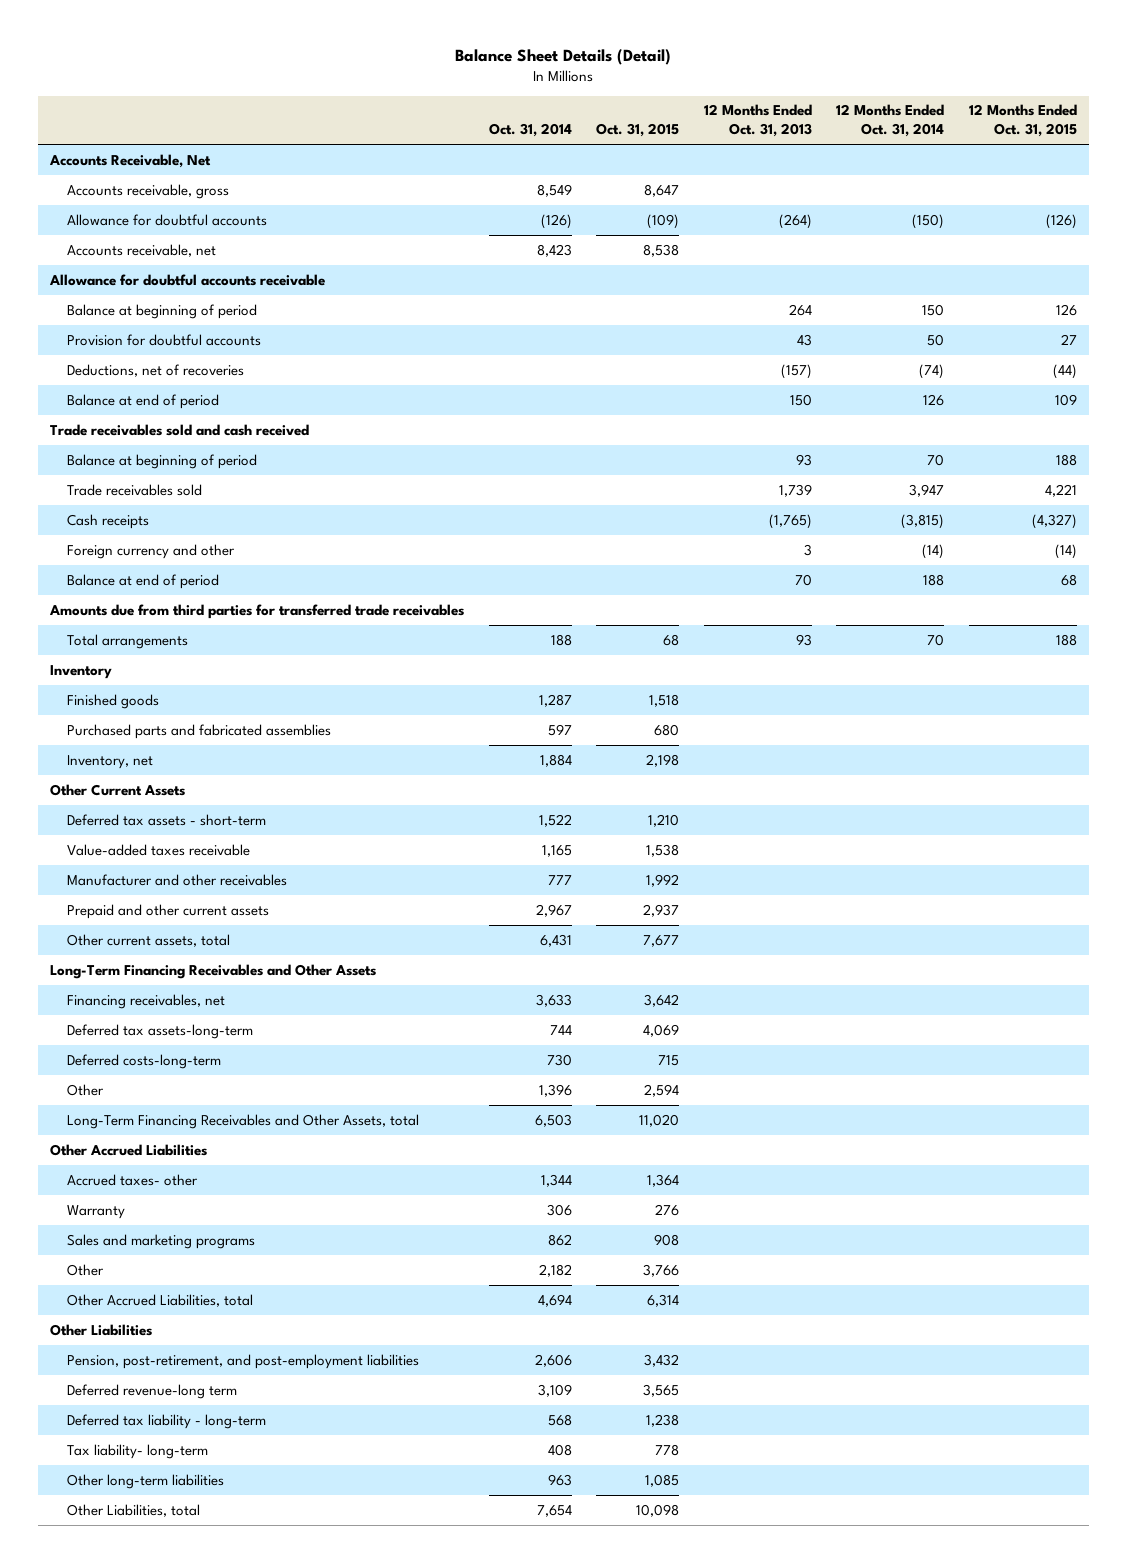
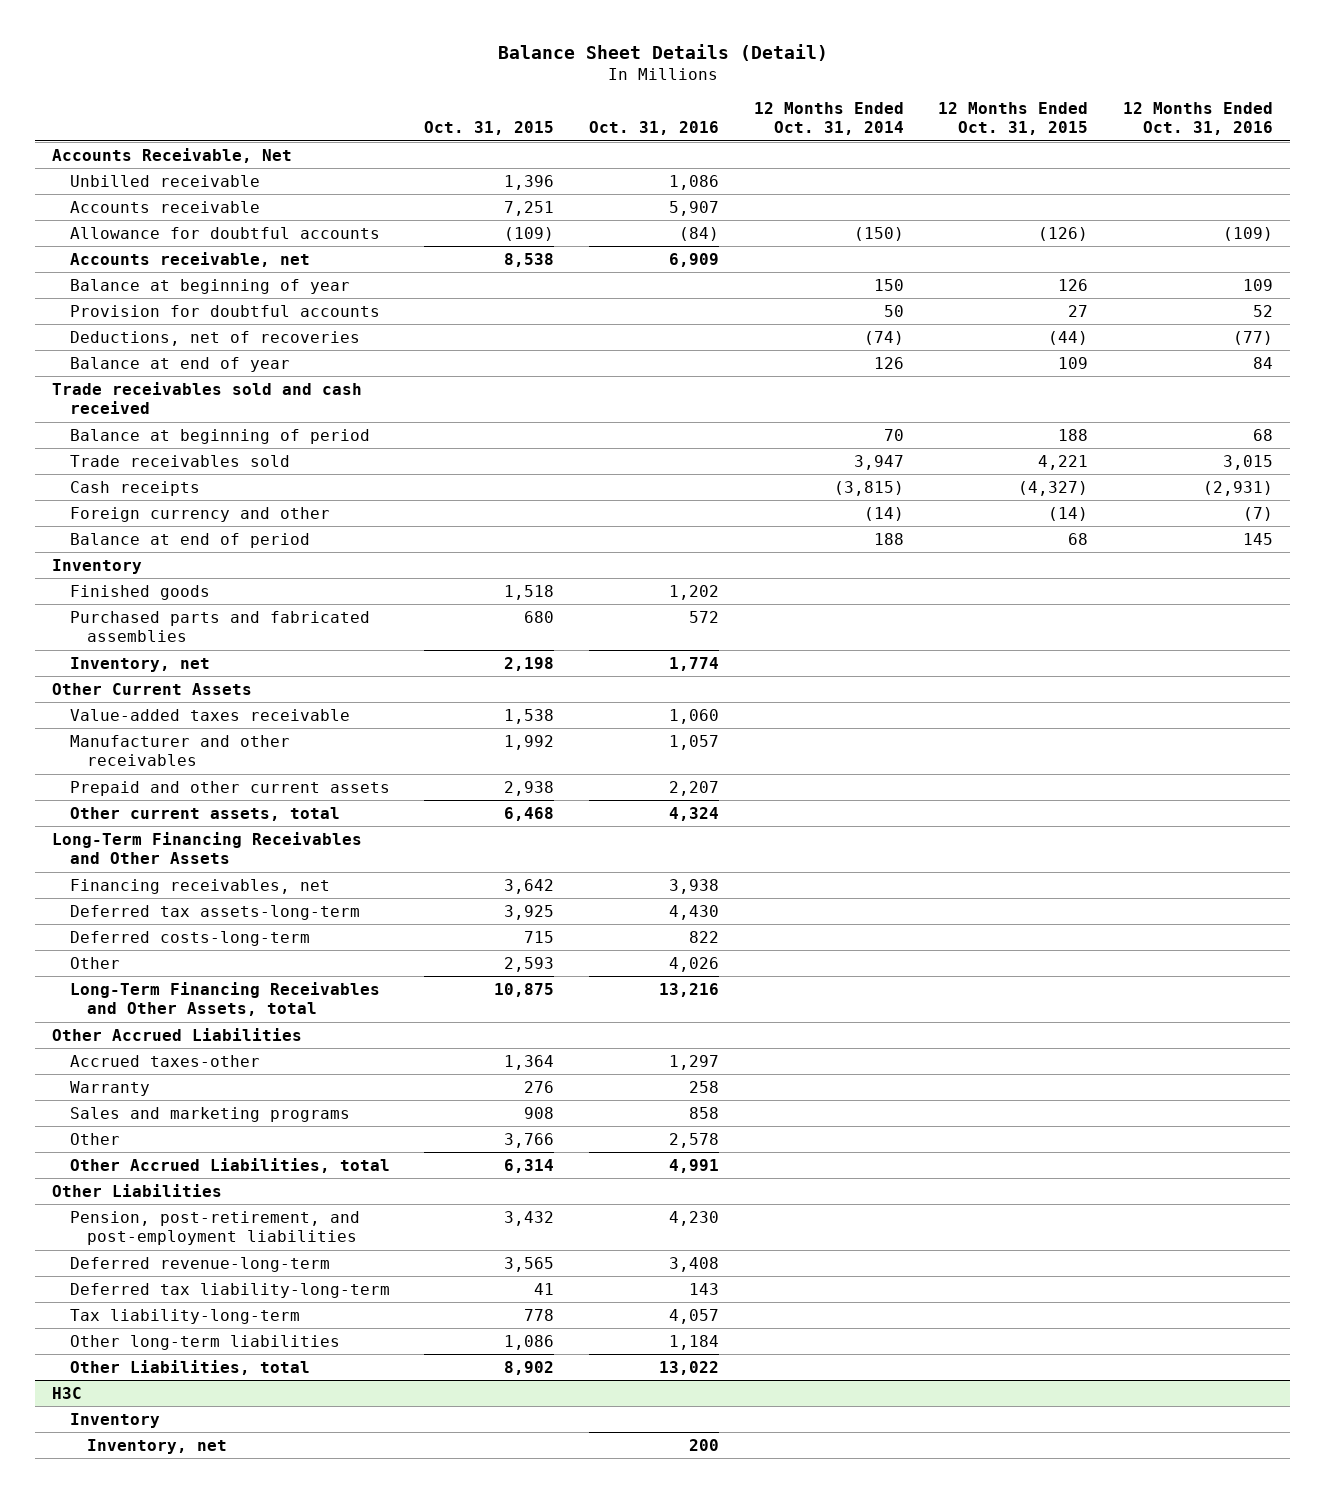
- | Oct. 31, 2014 | Oct. 31, 2015 | 12 Months Ended Oct. 31, 2013 | 12 Months Ended Oct. 31, 2014 | 12 Months Ended Oct. 31, 2015
+ | Oct. 31, 2015 | Oct. 31, 2016 | 12 Months Ended Oct. 31, 2014 | 12 Months Ended Oct. 31, 2015 | 12 Months Ended Oct. 31, 2016
- Accounts receivable, gross | 8,549 | 8,647 | | |
+ Unbilled receivable | 1,396 | 1,086 | | |
+ Accounts receivable | 7,251 | 5,907 | | |
- Allowance for doubtful accounts receivable
- Balance at beginning of period | | | 264 | 150 | 126
+ Balance at beginning of year | | | 150 | 126 | 109
- Balance at end of period | | | 150 | 126 | 109
+ Balance at end of year | | | 126 | 109 | 84
- Amounts due from third parties for transferred trade receivables
- Total arrangements | 188 | 68 | 93 | 70 | 188
- Deferred tax assets - short-term | 1,522 | 1,210 | | |
- Prepaid and other current assets | 2,967 | 2,937 | | |
- Other current assets, total | 6,431 | 7,677 | | |
+ Prepaid and other current assets | 2,938 | 2,207 | | |
+ Other current assets, total | 6,468 | 4,324 | | |
- Deferred tax assets-long-term | 744 | 4,069 | | |
+ Deferred tax assets-long-term | 3,925 | 4,430 | | |
- Other | 1,396 | 2,594 | | |
- Long-Term Financing Receivables and Other Assets, total | 6,503 | 11,020 | | |
+ Other | 2,593 | 4,026 | | |
+ Long-Term Financing Receivables and Other Assets, total | 10,875 | 13,216 | | |
- Accrued taxes- other | 1,344 | 1,364 | | |
+ Accrued taxes-other | 1,364 | 1,297 | | |
- Deferred revenue-long term | 3,109 | 3,565 | | |
- Deferred tax liability - long-term | 568 | 1,238 | | |
- Tax liability- long-term | 408 | 778 | | |
- Other long-term liabilities | 963 | 1,085 | | |
- Other Liabilities, total | 7,654 | 10,098 | | |
+ Deferred revenue-long-term | 3,565 | 3,408 | | |
+ Deferred tax liability-long-term | 41 | 143 | | |
+ Tax liability-long-term | 778 | 4,057 | | |
+ Other long-term liabilities | 1,086 | 1,184 | | |
+ Other Liabilities, total | 8,902 | 13,022 | | |
+ H3C
+ Inventory
+ Inventory, net | | 200 | | |

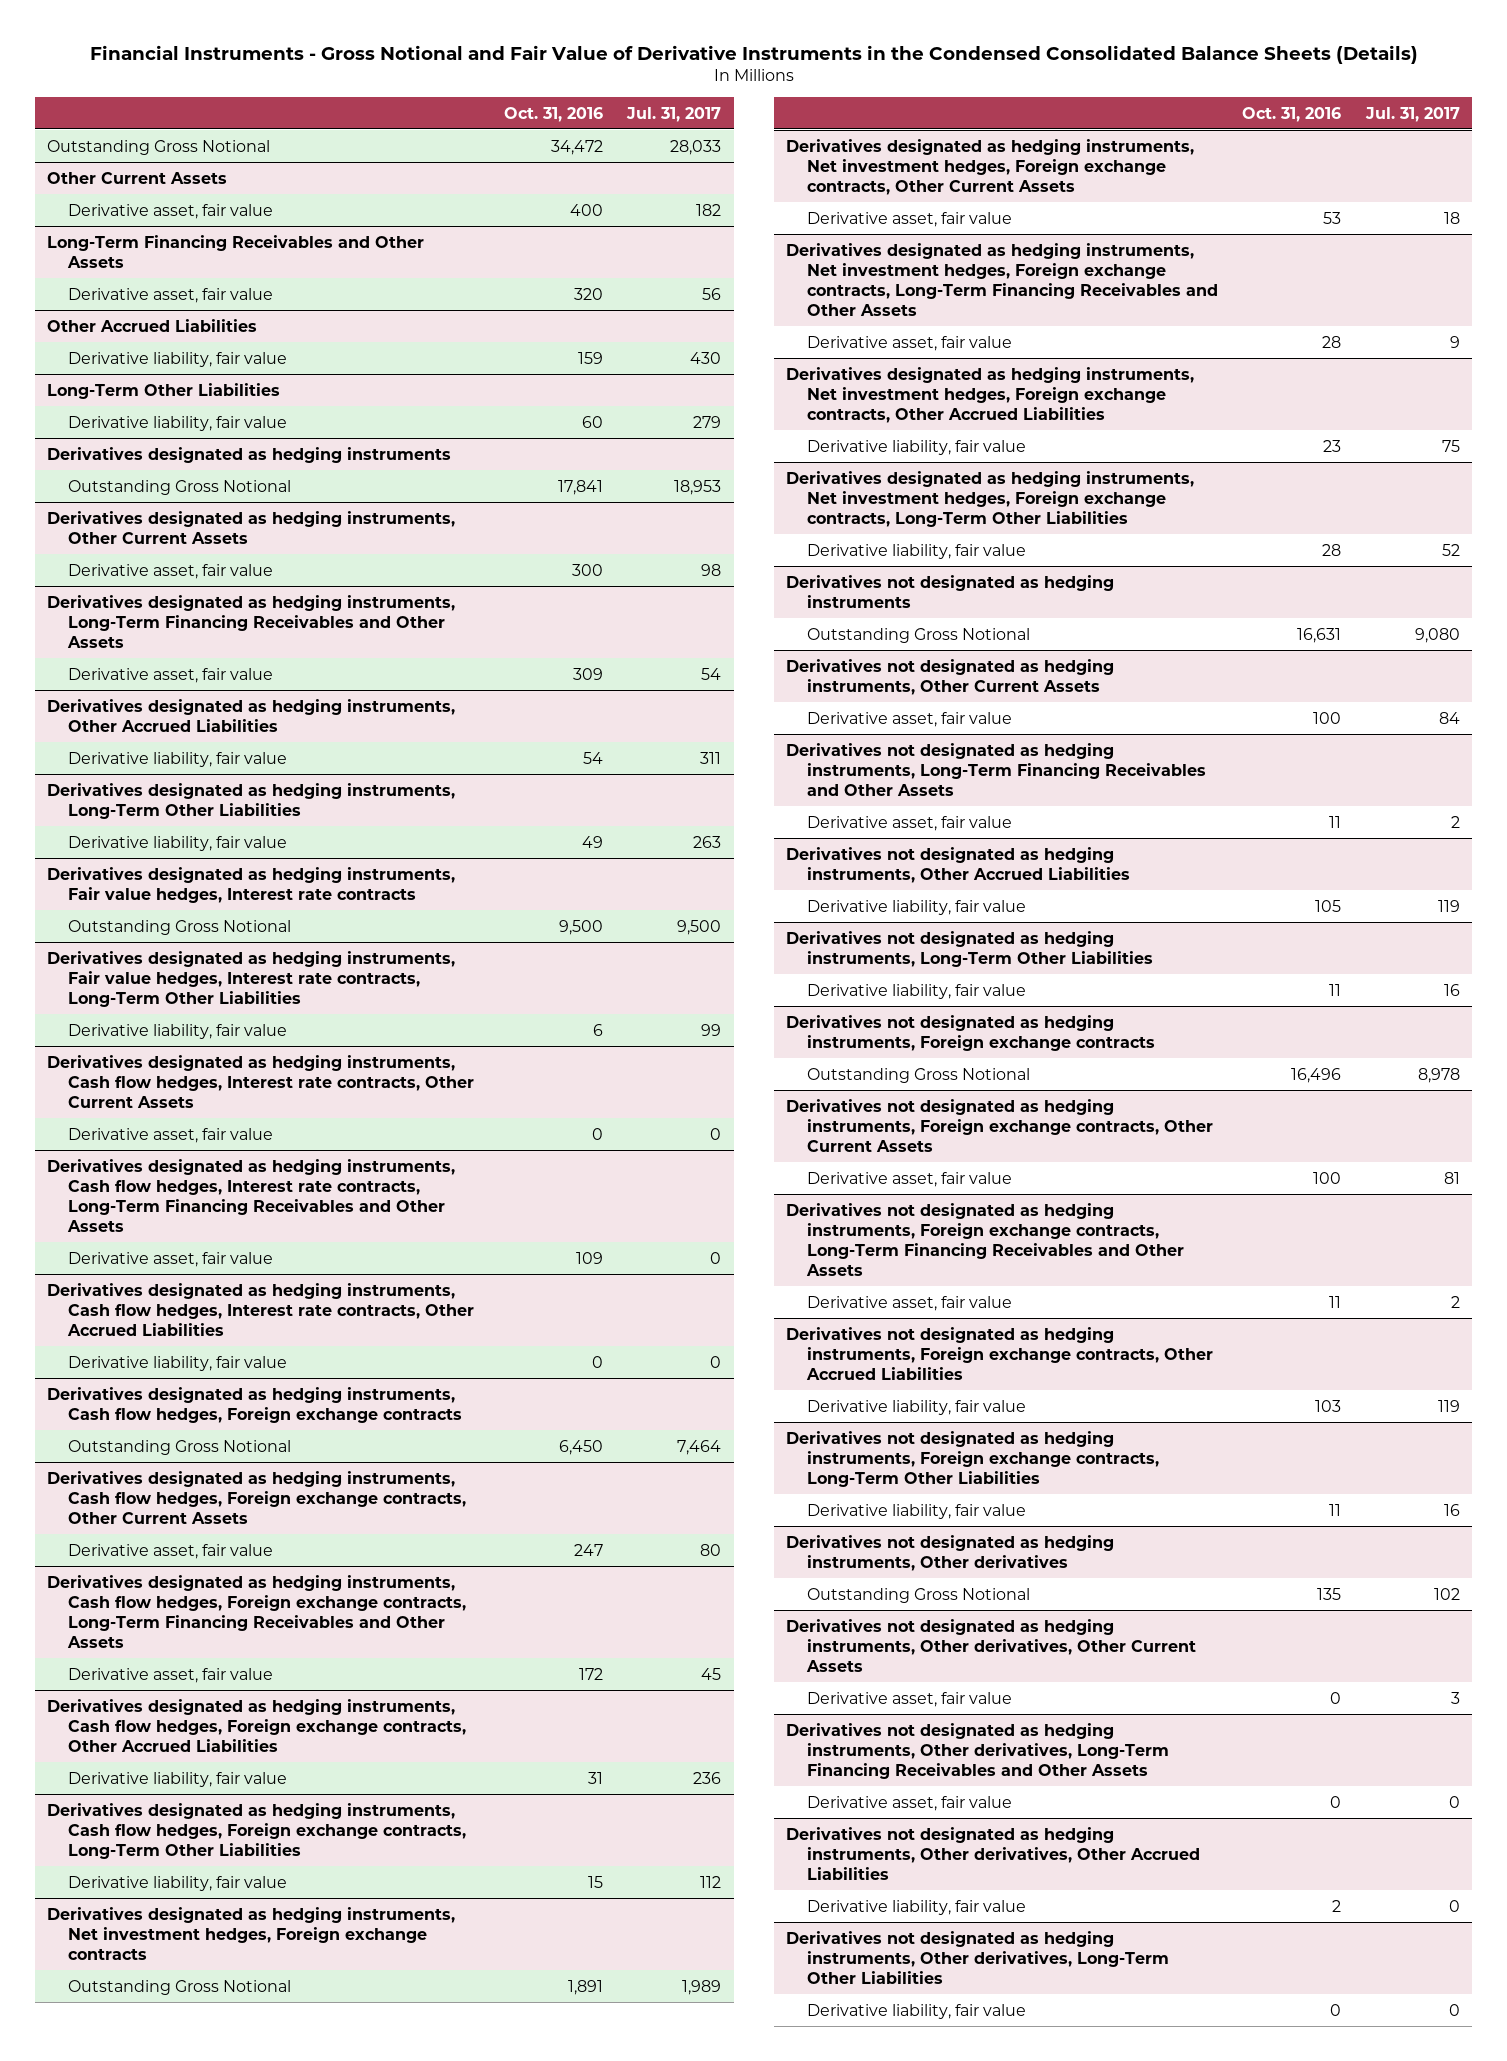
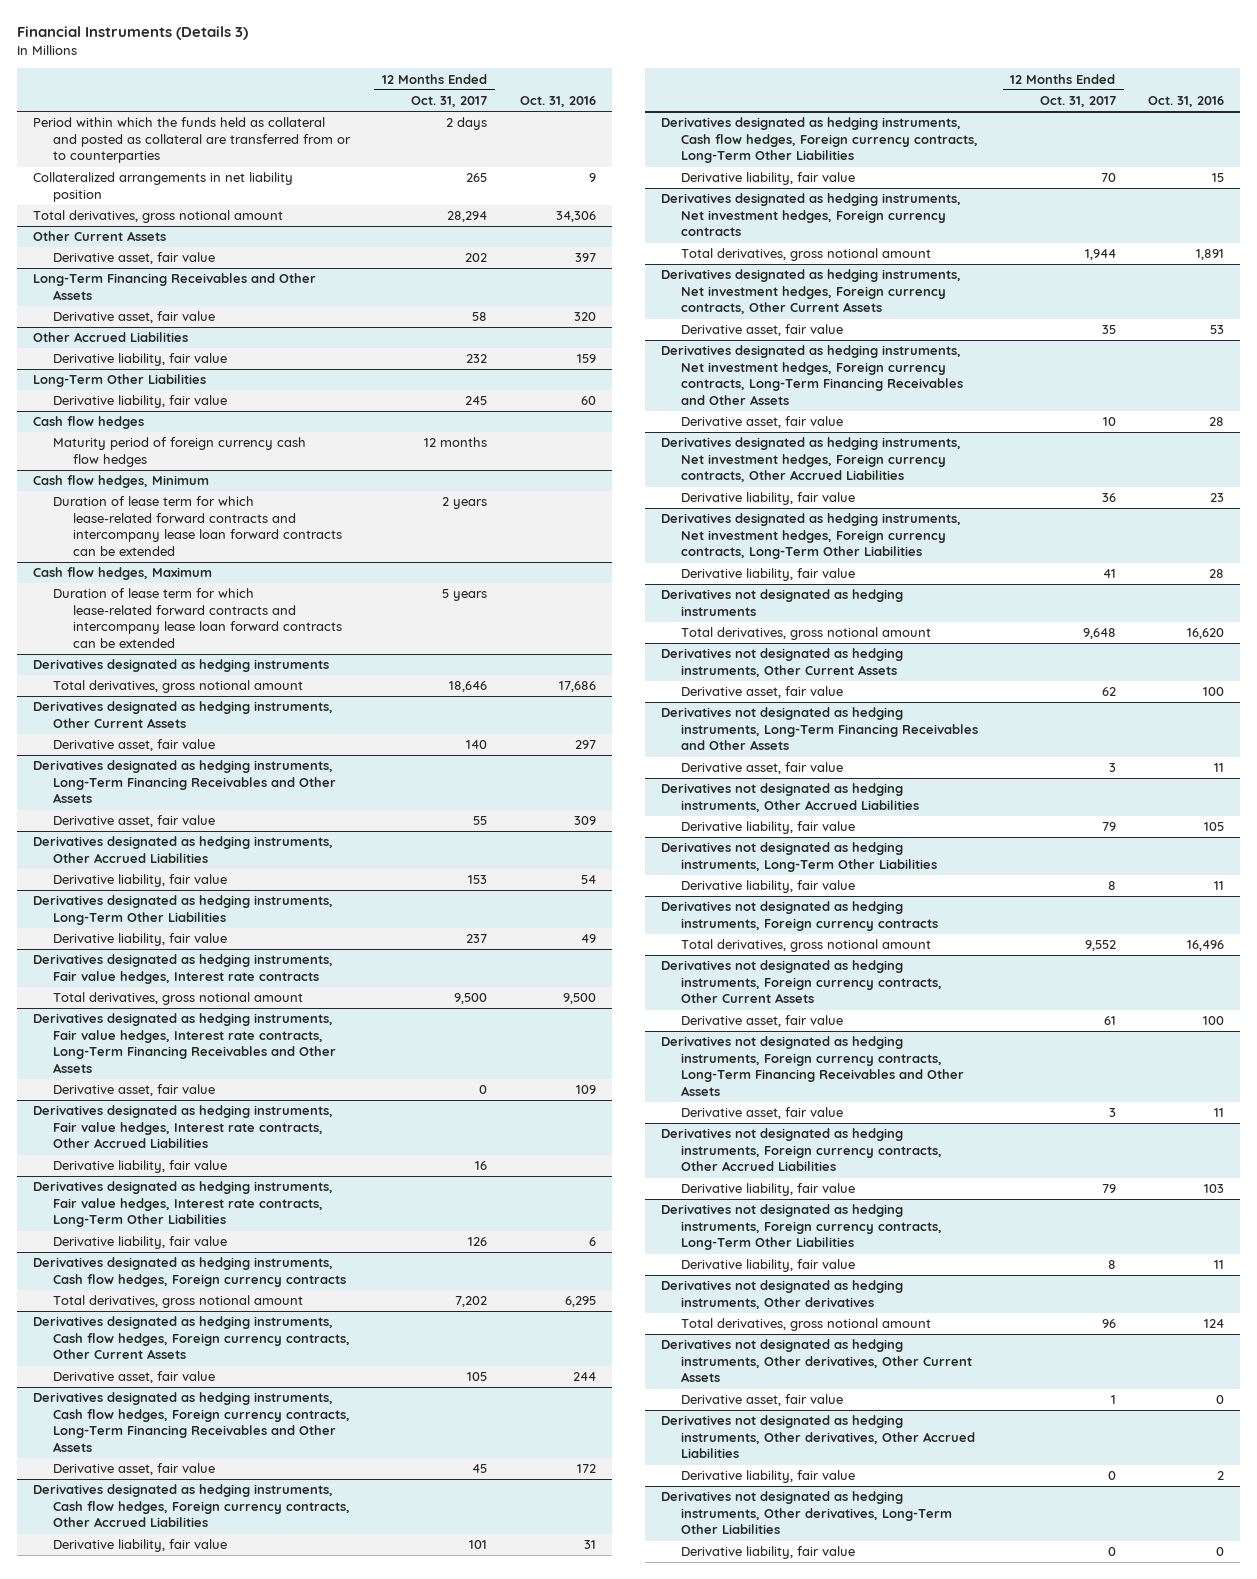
- Financial Instruments - Gross Notional and Fair Value of Derivative Instruments in the Condensed Consolidated Balance Sheets (Details)
+ Financial Instruments (Details 3)
- | Oct. 31, 2016 | Jul. 31, 2017
+ | 12 Months Ended Oct. 31, 2017 | Oct. 31, 2016
- Outstanding Gross Notional | 34,472 | 28,033
+ Period within which the funds held as collateral and posted as collateral are transferred from or to counterparties | 2 days |
+ Collateralized arrangements in net liability position | 265 | 9
+ Total derivatives, gross notional amount | 28,294 | 34,306
@ Other Current Assets
- Derivative asset, fair value | 400 | 182
+ Derivative asset, fair value | 202 | 397
+ Cash flow hedges
+ Maturity period of foreign currency cash flow hedges | 12 months |
+ Cash flow hedges, Minimum
+ Duration of lease term for which lease-related forward contracts and intercompany lease loan forward contracts can be extended | 2 years |
+ Cash flow hedges, Maximum
+ Duration of lease term for which lease-related forward contracts and intercompany lease loan forward contracts can be extended | 5 years |
@ Derivatives designated as hedging instruments
- Outstanding Gross Notional | 17,841 | 18,953
+ Total derivatives, gross notional amount | 18,646 | 17,686
@ Derivatives designated as hedging instruments, Other Current Assets
- Derivative asset, fair value | 300 | 98
+ Derivative asset, fair value | 140 | 297
@ Derivatives designated as hedging instruments, Fair value hedges, Interest rate contracts
- Outstanding Gross Notional | 9,500 | 9,500
+ Total derivatives, gross notional amount | 9,500 | 9,500
+ Derivatives designated as hedging instruments, Fair value hedges, Interest rate contracts, Long-Term Financing Receivables and Other Assets
+ Derivative asset, fair value | 0 | 109
+ Derivatives designated as hedging instruments, Fair value hedges, Interest rate contracts, Other Accrued Liabilities
+ Derivative liability, fair value | 16 |
- Derivatives designated as hedging instruments, Cash flow hedges, Interest rate contracts, Other Current Assets
- Derivative asset, fair value | 0 | 0
- Derivatives designated as hedging instruments, Cash flow hedges, Interest rate contracts, Long-Term Financing Receivables and Other Assets
- Derivative asset, fair value | 109 | 0
- Derivatives designated as hedging instruments, Cash flow hedges, Interest rate contracts, Other Accrued Liabilities
- Derivative liability, fair value | 0 | 0
- Derivatives designated as hedging instruments, Cash flow hedges, Foreign exchange contracts
- Outstanding Gross Notional | 6,450 | 7,464
- Derivatives designated as hedging instruments, Cash flow hedges, Foreign exchange contracts, Other Current Assets
- Derivative asset, fair value | 247 | 80
- Derivatives designated as hedging instruments, Cash flow hedges, Foreign exchange contracts, Long-Term Financing Receivables and Other Assets
+ Derivatives designated as hedging instruments, Cash flow hedges, Foreign currency contracts
+ Total derivatives, gross notional amount | 7,202 | 6,295
+ Derivatives designated as hedging instruments, Cash flow hedges, Foreign currency contracts, Other Current Assets
+ Derivative asset, fair value | 105 | 244
+ Derivatives designated as hedging instruments, Cash flow hedges, Foreign currency contracts, Long-Term Financing Receivables and Other Assets
- Derivatives designated as hedging instruments, Cash flow hedges, Foreign exchange contracts, Other Accrued Liabilities
+ Derivatives designated as hedging instruments, Cash flow hedges, Foreign currency contracts, Other Accrued Liabilities
- Derivatives designated as hedging instruments, Cash flow hedges, Foreign exchange contracts, Long-Term Other Liabilities
+ Derivatives designated as hedging instruments, Cash flow hedges, Foreign currency contracts, Long-Term Other Liabilities
- Derivatives designated as hedging instruments, Net investment hedges, Foreign exchange contracts
- Outstanding Gross Notional | 1,891 | 1,989
- Derivatives designated as hedging instruments, Net investment hedges, Foreign exchange contracts, Other Current Assets
+ Derivatives designated as hedging instruments, Net investment hedges, Foreign currency contracts
+ Total derivatives, gross notional amount | 1,944 | 1,891
+ Derivatives designated as hedging instruments, Net investment hedges, Foreign currency contracts, Other Current Assets
- Derivatives designated as hedging instruments, Net investment hedges, Foreign exchange contracts, Long-Term Financing Receivables and Other Assets
+ Derivatives designated as hedging instruments, Net investment hedges, Foreign currency contracts, Long-Term Financing Receivables and Other Assets
- Derivatives designated as hedging instruments, Net investment hedges, Foreign exchange contracts, Other Accrued Liabilities
+ Derivatives designated as hedging instruments, Net investment hedges, Foreign currency contracts, Other Accrued Liabilities
- Derivatives designated as hedging instruments, Net investment hedges, Foreign exchange contracts, Long-Term Other Liabilities
+ Derivatives designated as hedging instruments, Net investment hedges, Foreign currency contracts, Long-Term Other Liabilities
@ Derivatives not designated as hedging instruments
- Outstanding Gross Notional | 16,631 | 9,080
+ Total derivatives, gross notional amount | 9,648 | 16,620
- Derivatives not designated as hedging instruments, Foreign exchange contracts
- Outstanding Gross Notional | 16,496 | 8,978
- Derivatives not designated as hedging instruments, Foreign exchange contracts, Other Current Assets
+ Derivatives not designated as hedging instruments, Foreign currency contracts
+ Total derivatives, gross notional amount | 9,552 | 16,496
+ Derivatives not designated as hedging instruments, Foreign currency contracts, Other Current Assets
- Derivatives not designated as hedging instruments, Foreign exchange contracts, Long-Term Financing Receivables and Other Assets
+ Derivatives not designated as hedging instruments, Foreign currency contracts, Long-Term Financing Receivables and Other Assets
- Derivatives not designated as hedging instruments, Foreign exchange contracts, Other Accrued Liabilities
+ Derivatives not designated as hedging instruments, Foreign currency contracts, Other Accrued Liabilities
- Derivatives not designated as hedging instruments, Foreign exchange contracts, Long-Term Other Liabilities
+ Derivatives not designated as hedging instruments, Foreign currency contracts, Long-Term Other Liabilities
@ Derivatives not designated as hedging instruments, Other derivatives
- Outstanding Gross Notional | 135 | 102
+ Total derivatives, gross notional amount | 96 | 124
- Derivatives not designated as hedging instruments, Other derivatives, Long-Term Financing Receivables and Other Assets
- Derivative asset, fair value | 0 | 0

